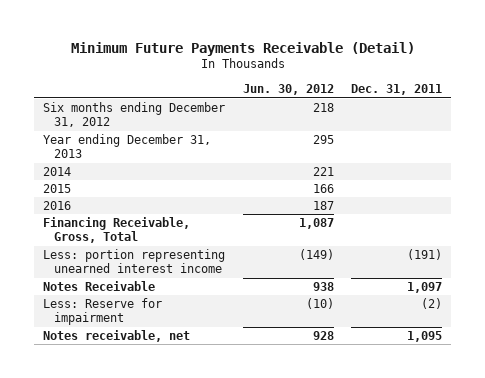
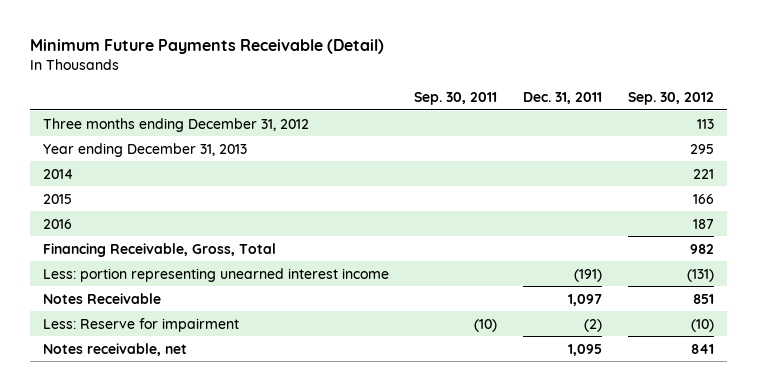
- | Jun. 30, 2012 | Dec. 31, 2011
+ | Sep. 30, 2011 | Dec. 31, 2011 | Sep. 30, 2012
- Six months ending December 31, 2012 | 218 |
+ Three months ending December 31, 2012 | | | 113

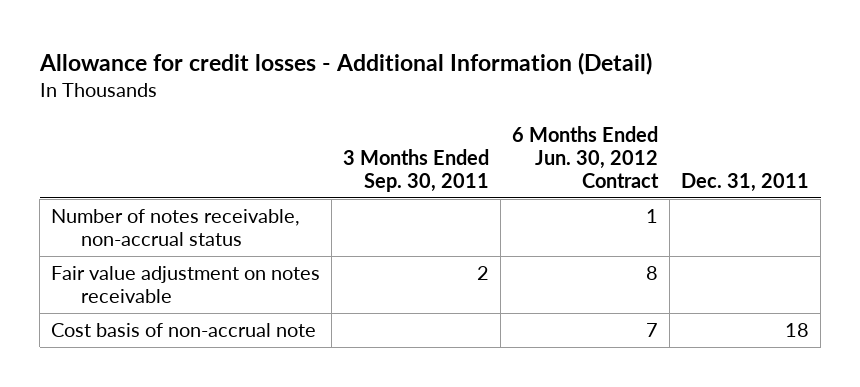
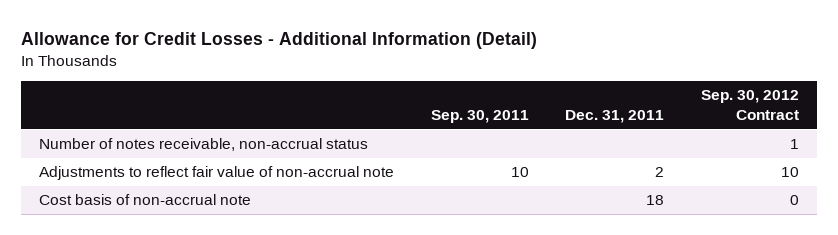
- Allowance for credit losses - Additional Information (Detail)
+ Allowance for Credit Losses - Additional Information (Detail)
- | 3 Months Ended Sep. 30, 2011 | 6 Months Ended Jun. 30, 2012 Contract | Dec. 31, 2011
+ | Sep. 30, 2011 | Dec. 31, 2011 | Sep. 30, 2012 Contract
- Fair value adjustment on notes receivable | 2 | 8 |
+ Adjustments to reflect fair value of non-accrual note | 10 | 2 | 10

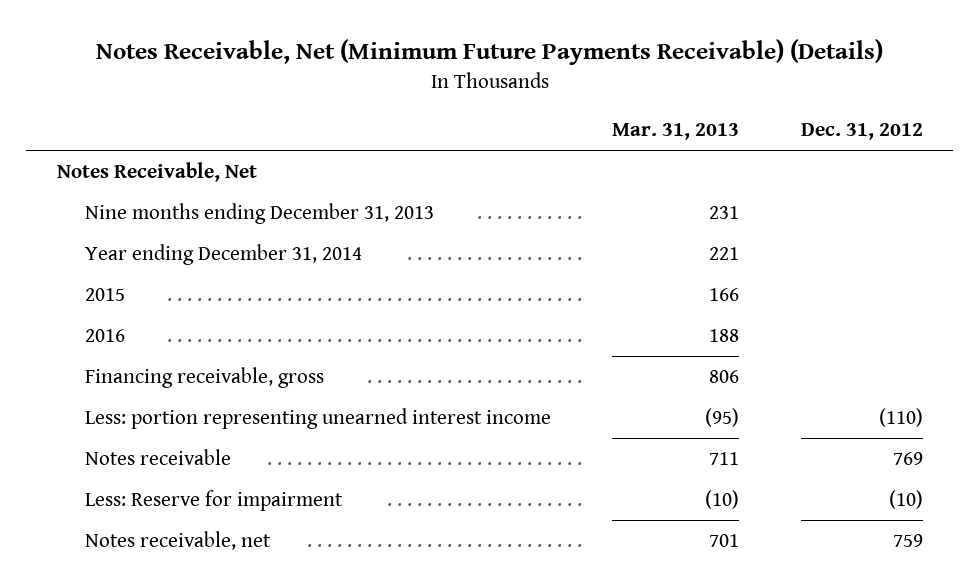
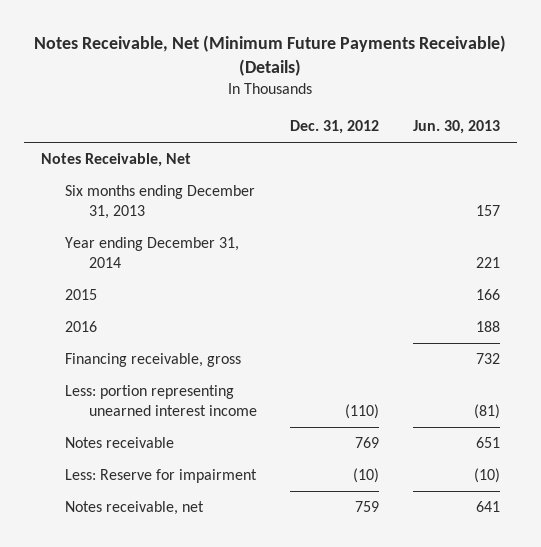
- | Mar. 31, 2013 | Dec. 31, 2012
+ | Dec. 31, 2012 | Jun. 30, 2013
- Nine months ending December 31, 2013 | 231 |
+ Six months ending December 31, 2013 | | 157

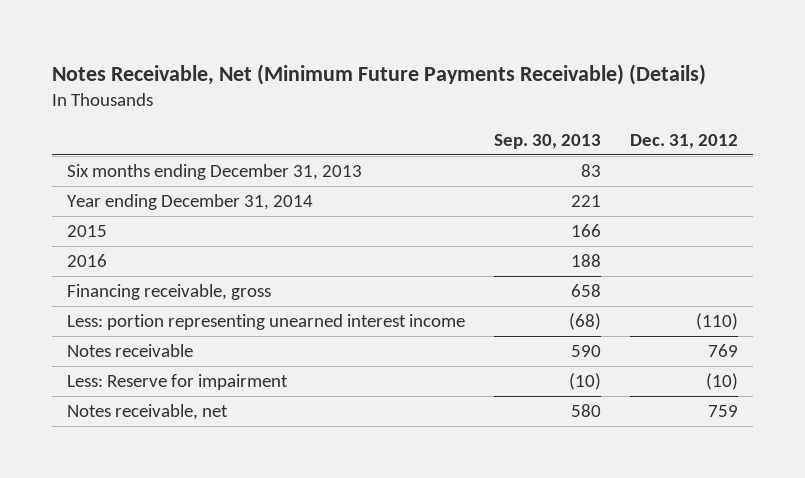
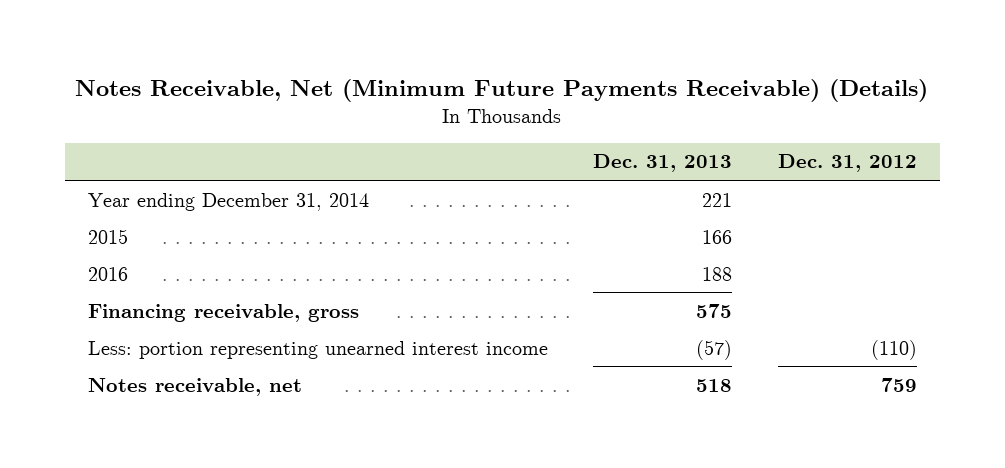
- | Sep. 30, 2013 | Dec. 31, 2012
+ | Dec. 31, 2013 | Dec. 31, 2012
- Six months ending December 31, 2013 | 83 |
- Notes receivable | 590 | 769
- Less: Reserve for impairment | (10) | (10)

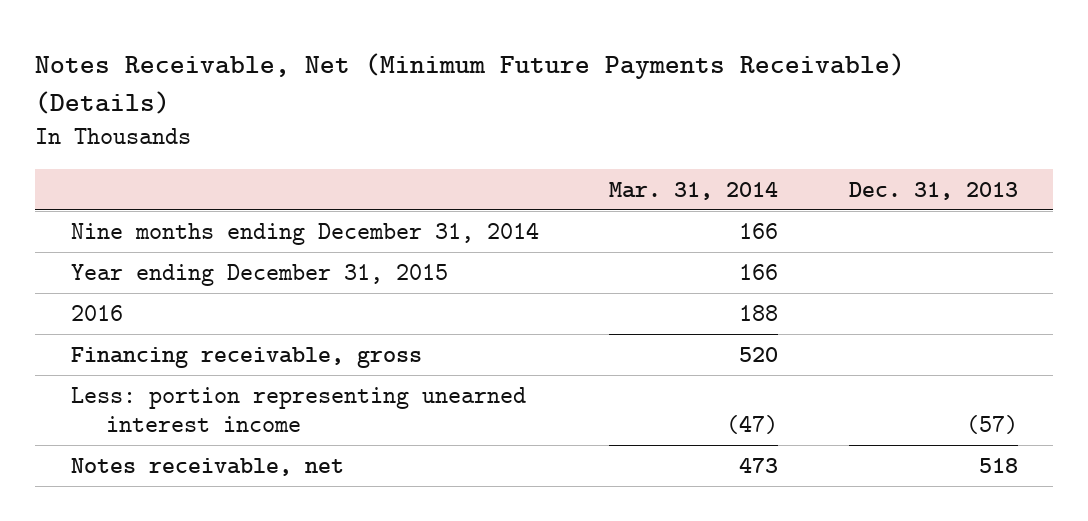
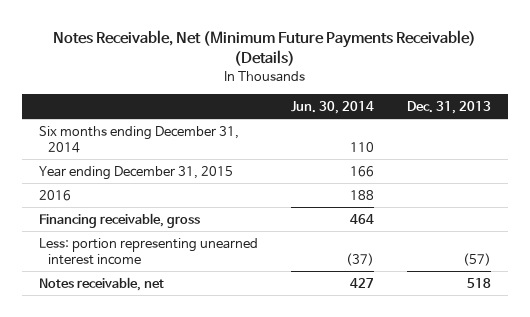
- | Mar. 31, 2014 | Dec. 31, 2013
+ | Jun. 30, 2014 | Dec. 31, 2013
- Nine months ending December 31, 2014 | 166 |
+ Six months ending December 31, 2014 | 110 |

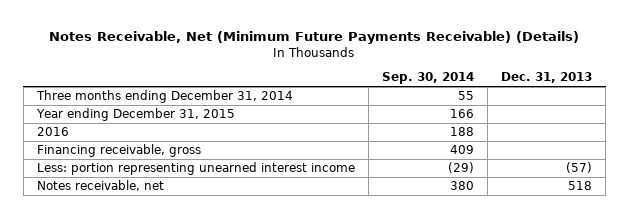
- | Jun. 30, 2014 | Dec. 31, 2013
+ | Sep. 30, 2014 | Dec. 31, 2013
- Six months ending December 31, 2014 | 110 |
+ Three months ending December 31, 2014 | 55 |

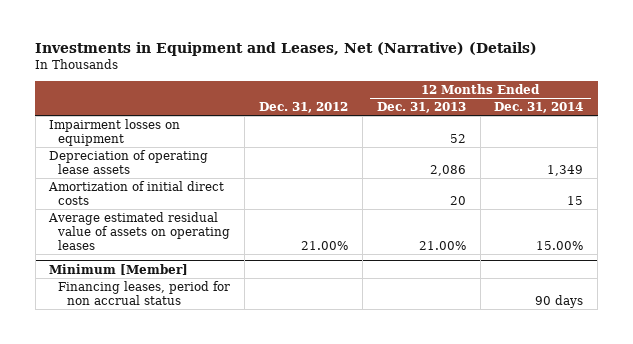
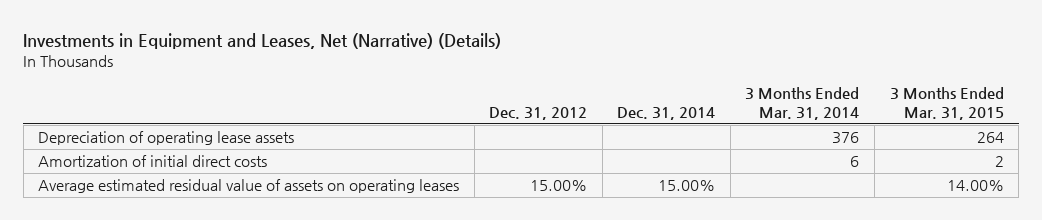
- | Dec. 31, 2012 | 12 Months Ended Dec. 31, 2013 | 12 Months Ended Dec. 31, 2014
+ | Dec. 31, 2012 | Dec. 31, 2014 | 3 Months Ended Mar. 31, 2014 | 3 Months Ended Mar. 31, 2015
- Impairment losses on equipment | | 52 |
- Average estimated residual value of assets on operating leases | 21.00% | 21.00% | 15.00%
- Minimum [Member]
- Financing leases, period for non accrual status | | | 90 days
+ Average estimated residual value of assets on operating leases | 15.00% | 15.00% | | 14.00%

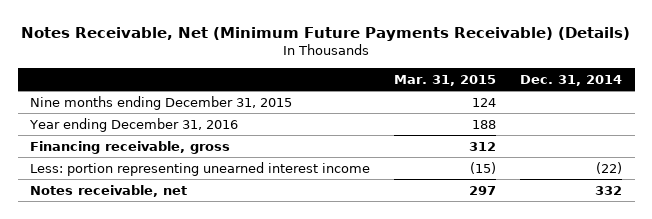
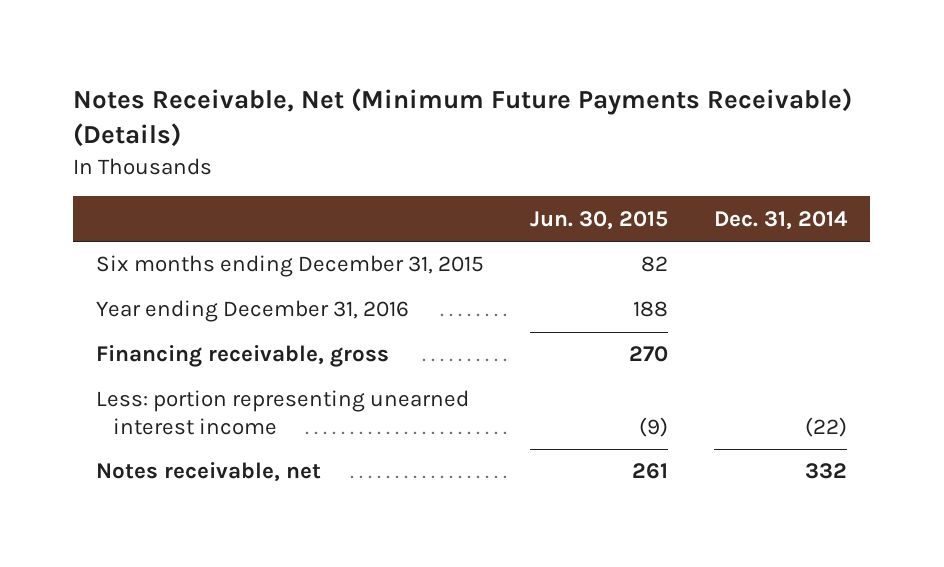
- | Mar. 31, 2015 | Dec. 31, 2014
+ | Jun. 30, 2015 | Dec. 31, 2014
- Nine months ending December 31, 2015 | 124 |
+ Six months ending December 31, 2015 | 82 |

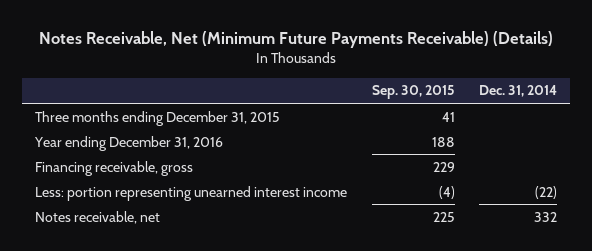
- | Jun. 30, 2015 | Dec. 31, 2014
+ | Sep. 30, 2015 | Dec. 31, 2014
- Six months ending December 31, 2015 | 82 |
+ Three months ending December 31, 2015 | 41 |

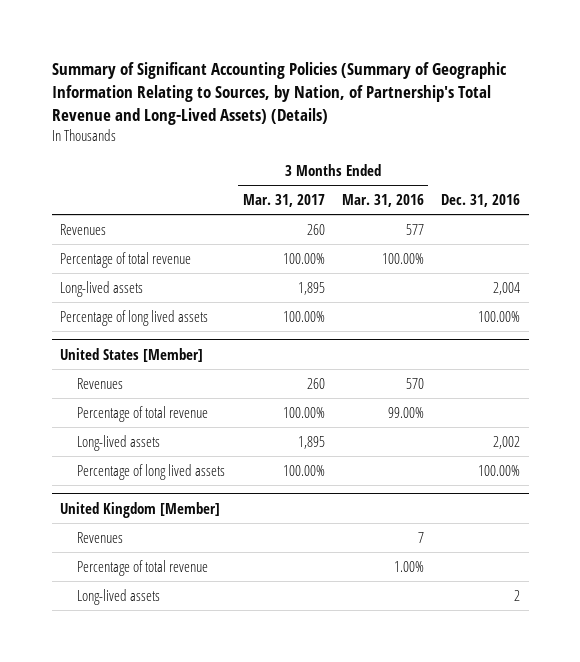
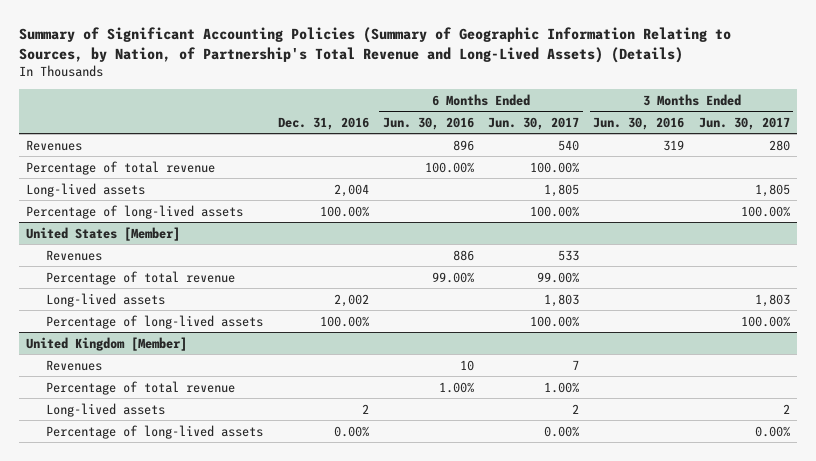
- | 3 Months Ended Mar. 31, 2017 | 3 Months Ended Mar. 31, 2016 | Dec. 31, 2016
+ | Dec. 31, 2016 | 6 Months Ended Jun. 30, 2016 | 6 Months Ended Jun. 30, 2017 | 3 Months Ended Jun. 30, 2016 | 3 Months Ended Jun. 30, 2017
- Percentage of long lived assets | 100.00% | | 100.00%
+ Percentage of long-lived assets | 100.00% | | 100.00% | | 100.00%
@ United States [Member]
- Percentage of long lived assets | 100.00% | | 100.00%
+ Percentage of long-lived assets | 100.00% | | 100.00% | | 100.00%
@ United Kingdom [Member]
+ Percentage of long-lived assets | 0.00% | | 0.00% | | 0.00%

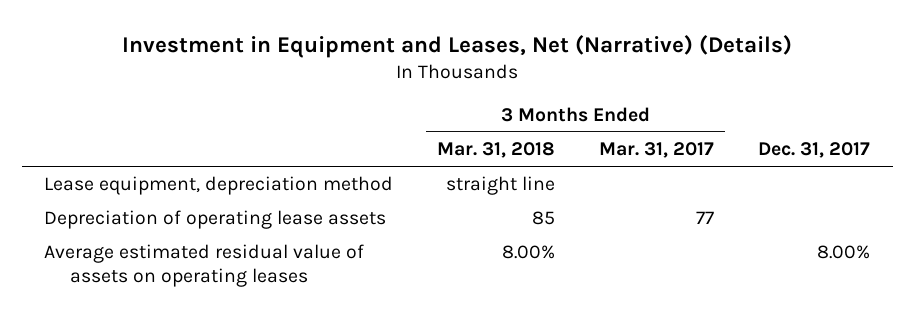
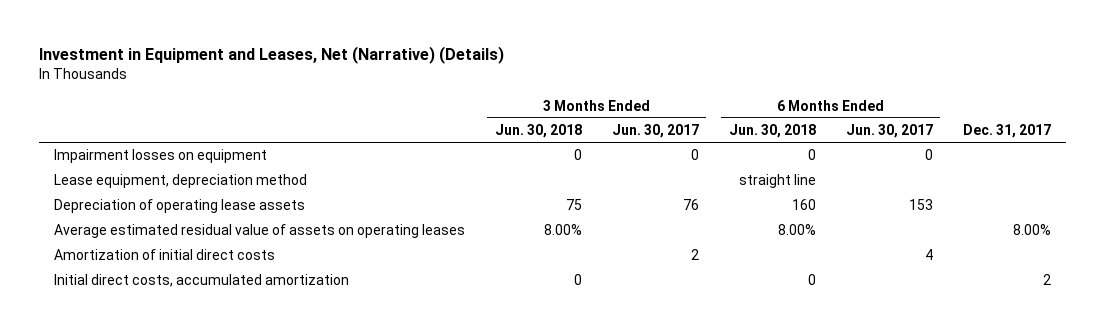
- | 3 Months Ended Mar. 31, 2018 | 3 Months Ended Mar. 31, 2017 | Dec. 31, 2017
+ | 3 Months Ended Jun. 30, 2018 | 3 Months Ended Jun. 30, 2017 | 6 Months Ended Jun. 30, 2018 | 6 Months Ended Jun. 30, 2017 | Dec. 31, 2017
+ Impairment losses on equipment | 0 | 0 | 0 | 0 |
+ Amortization of initial direct costs | | 2 | | 4 |
+ Initial direct costs, accumulated amortization | 0 | | 0 | | 2

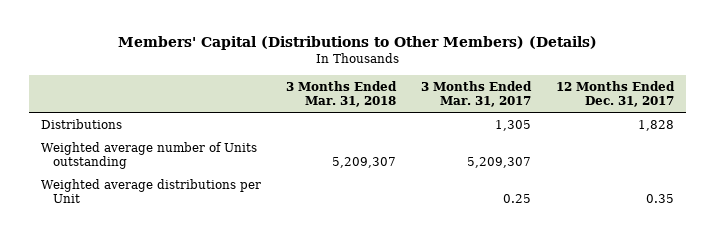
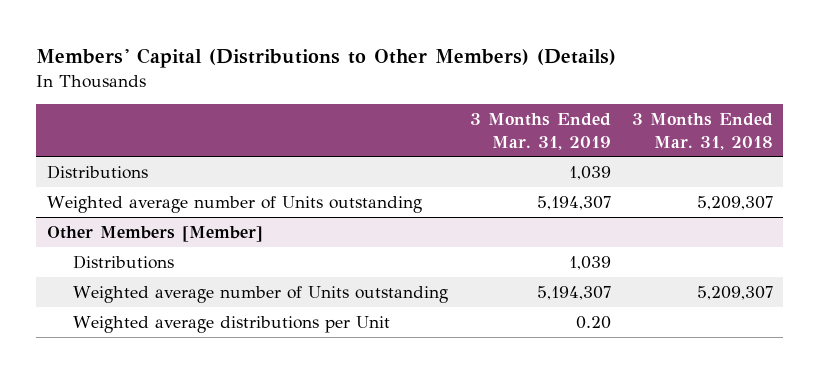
- | 3 Months Ended Mar. 31, 2018 | 3 Months Ended Mar. 31, 2017 | 12 Months Ended Dec. 31, 2017
+ | 3 Months Ended Mar. 31, 2019 | 3 Months Ended Mar. 31, 2018
- Weighted average distributions per Unit | | 0.25 | 0.35
+ Other Members [Member]
+ Distributions | 1,039 |
+ Weighted average number of Units outstanding | 5,194,307 | 5,209,307
+ Weighted average distributions per Unit | 0.20 |

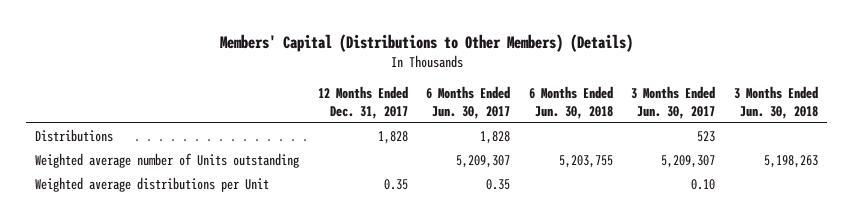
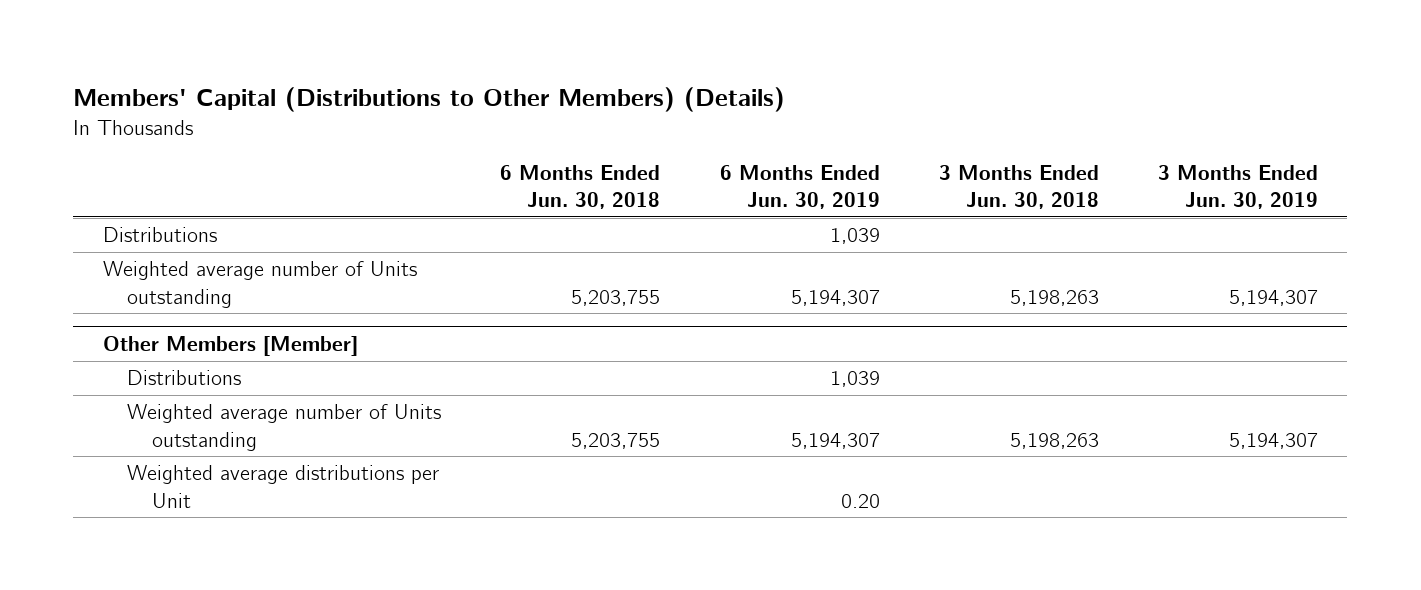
- | 12 Months Ended Dec. 31, 2017 | 6 Months Ended Jun. 30, 2017 | 6 Months Ended Jun. 30, 2018 | 3 Months Ended Jun. 30, 2017 | 3 Months Ended Jun. 30, 2018
+ | 6 Months Ended Jun. 30, 2018 | 6 Months Ended Jun. 30, 2019 | 3 Months Ended Jun. 30, 2018 | 3 Months Ended Jun. 30, 2019
- Weighted average distributions per Unit | 0.35 | 0.35 | | 0.10 |
+ Other Members [Member]
+ Distributions | | 1,039 | |
+ Weighted average number of Units outstanding | 5,203,755 | 5,194,307 | 5,198,263 | 5,194,307
+ Weighted average distributions per Unit | | 0.20 | |

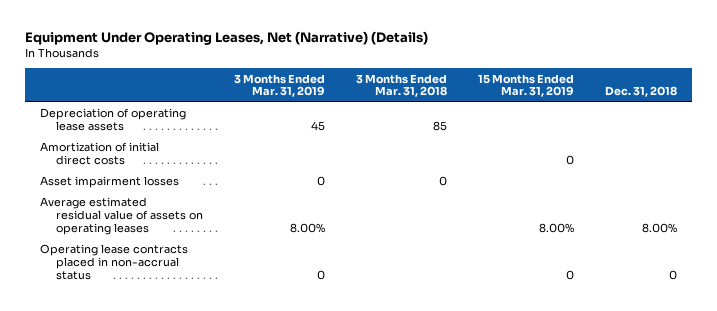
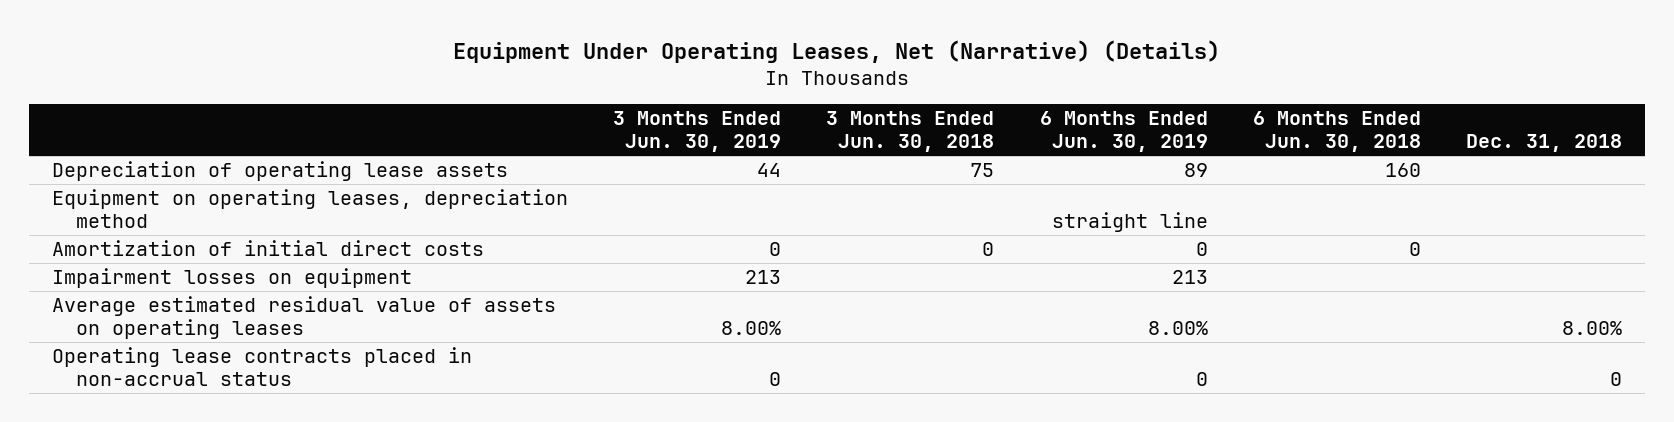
- | 3 Months Ended Mar. 31, 2019 | 3 Months Ended Mar. 31, 2018 | 15 Months Ended Mar. 31, 2019 | Dec. 31, 2018
+ | 3 Months Ended Jun. 30, 2019 | 3 Months Ended Jun. 30, 2018 | 6 Months Ended Jun. 30, 2019 | 6 Months Ended Jun. 30, 2018 | Dec. 31, 2018
+ Equipment on operating leases, depreciation method | | | straight line | |
- Asset impairment losses | 0 | 0 | |
+ Impairment losses on equipment | 213 | | 213 | |

